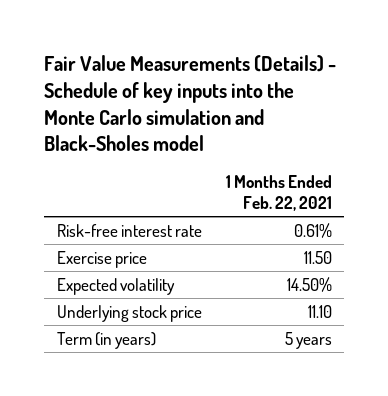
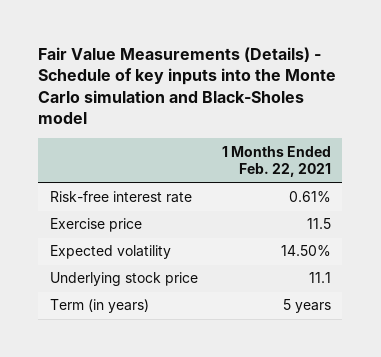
- Exercise price | 11.50
+ Exercise price | 11.5
- Underlying stock price | 11.10
+ Underlying stock price | 11.1

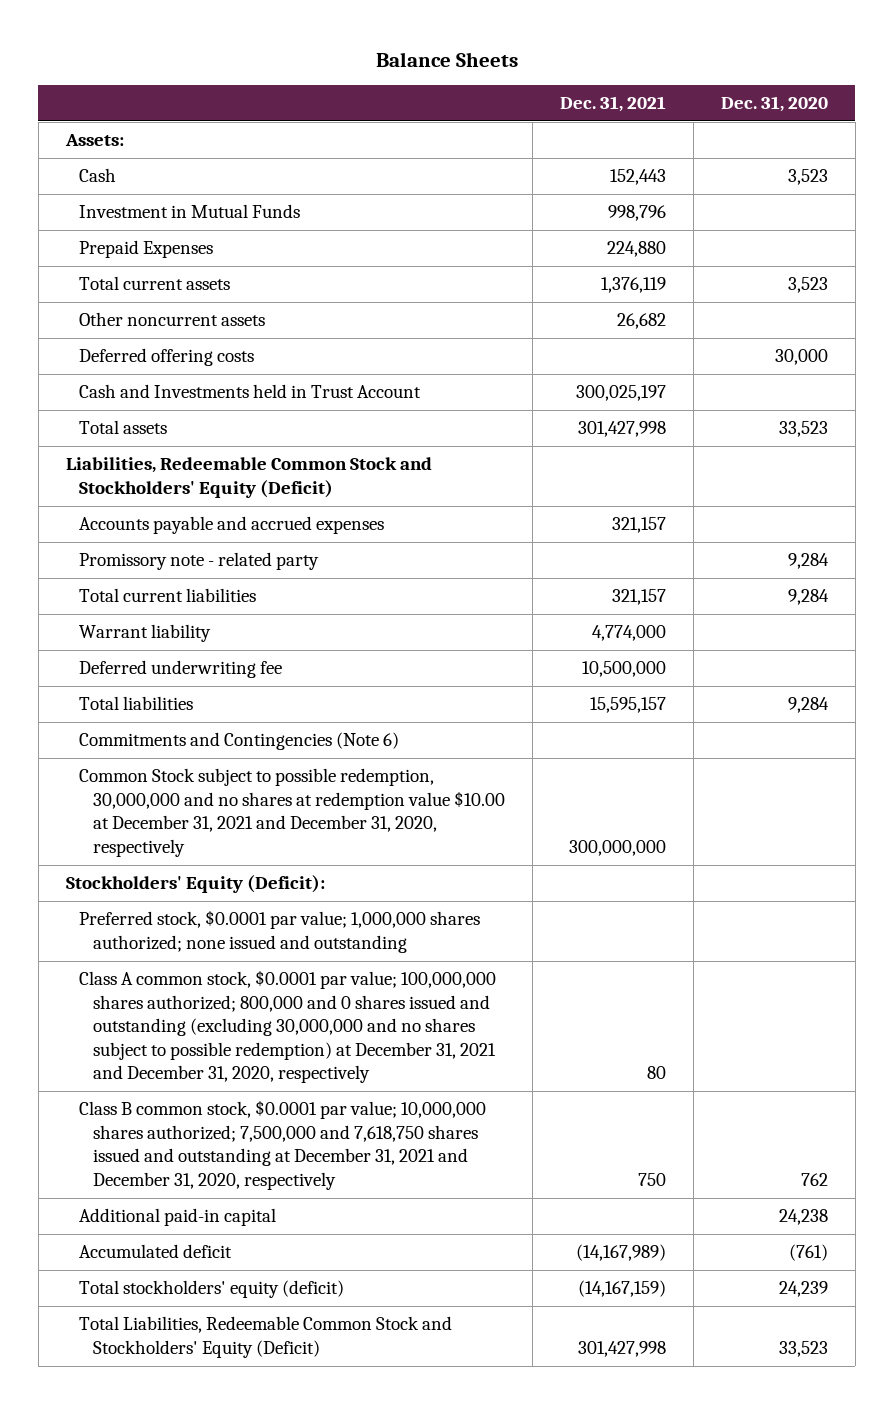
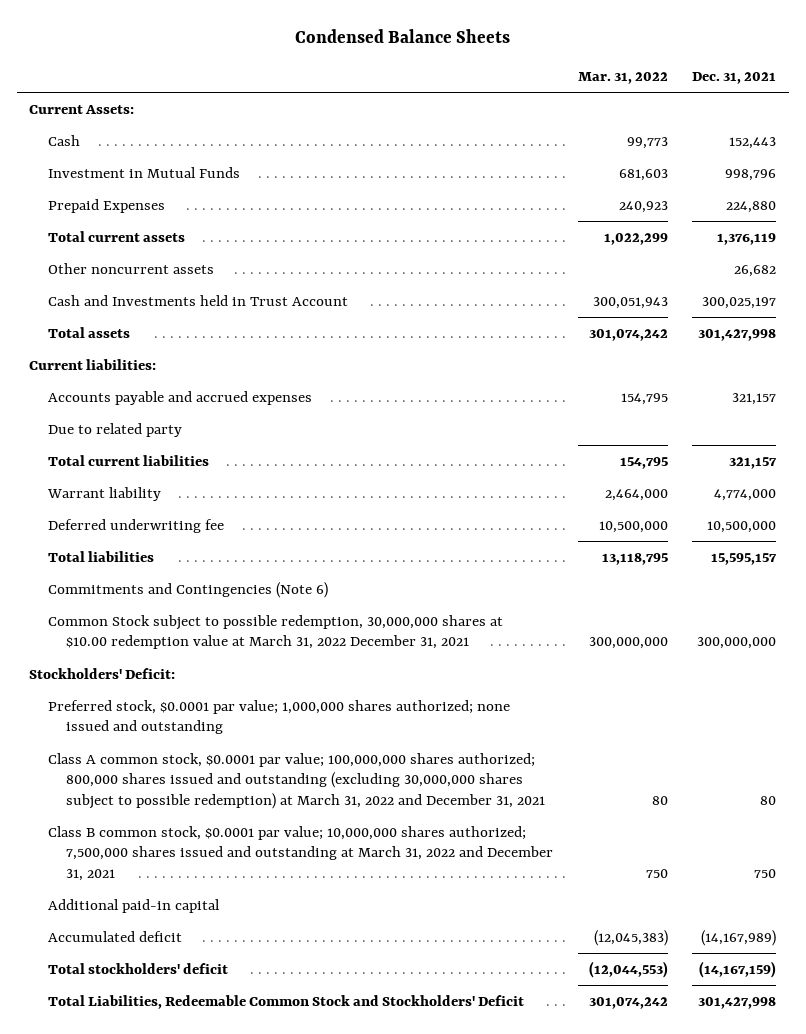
- Balance Sheets
+ Condensed Balance Sheets
- | Dec. 31, 2021 | Dec. 31, 2020
+ | Mar. 31, 2022 | Dec. 31, 2021
- Assets:
+ Current Assets:
- Deferred offering costs | | 30,000
- Liabilities, Redeemable Common Stock and Stockholders' Equity (Deficit)
+ Current liabilities:
- Promissory note - related party | | 9,284
+ Due to related party
- Common Stock subject to possible redemption, 30,000,000 and no shares at redemption value $10.00 at December 31, 2021 and December 31, 2020, respectively | 300,000,000 |
- Stockholders' Equity (Deficit):
+ Common Stock subject to possible redemption, 30,000,000 shares at $10.00 redemption value at March 31, 2022 December 31, 2021 | 300,000,000 | 300,000,000
+ Stockholders' Deficit:
- Class A common stock, $0.0001 par value; 100,000,000 shares authorized; 800,000 and 0 shares issued and outstanding (excluding 30,000,000 and no shares subject to possible redemption) at December 31, 2021 and December 31, 2020, respectively | 80 |
- Class B common stock, $0.0001 par value; 10,000,000 shares authorized; 7,500,000 and 7,618,750 shares issued and outstanding at December 31, 2021 and December 31, 2020, respectively | 750 | 762
+ Class A common stock, $0.0001 par value; 100,000,000 shares authorized; 800,000 shares issued and outstanding (excluding 30,000,000 shares subject to possible redemption) at March 31, 2022 and December 31, 2021 | 80 | 80
+ Class B common stock, $0.0001 par value; 10,000,000 shares authorized; 7,500,000 shares issued and outstanding at March 31, 2022 and December 31, 2021 | 750 | 750
- Total stockholders' equity (deficit) | (14,167,159) | 24,239
- Total Liabilities, Redeemable Common Stock and Stockholders' Equity (Deficit) | 301,427,998 | 33,523
+ Total stockholders' deficit | (12,044,553) | (14,167,159)
+ Total Liabilities, Redeemable Common Stock and Stockholders' Deficit | 301,074,242 | 301,427,998

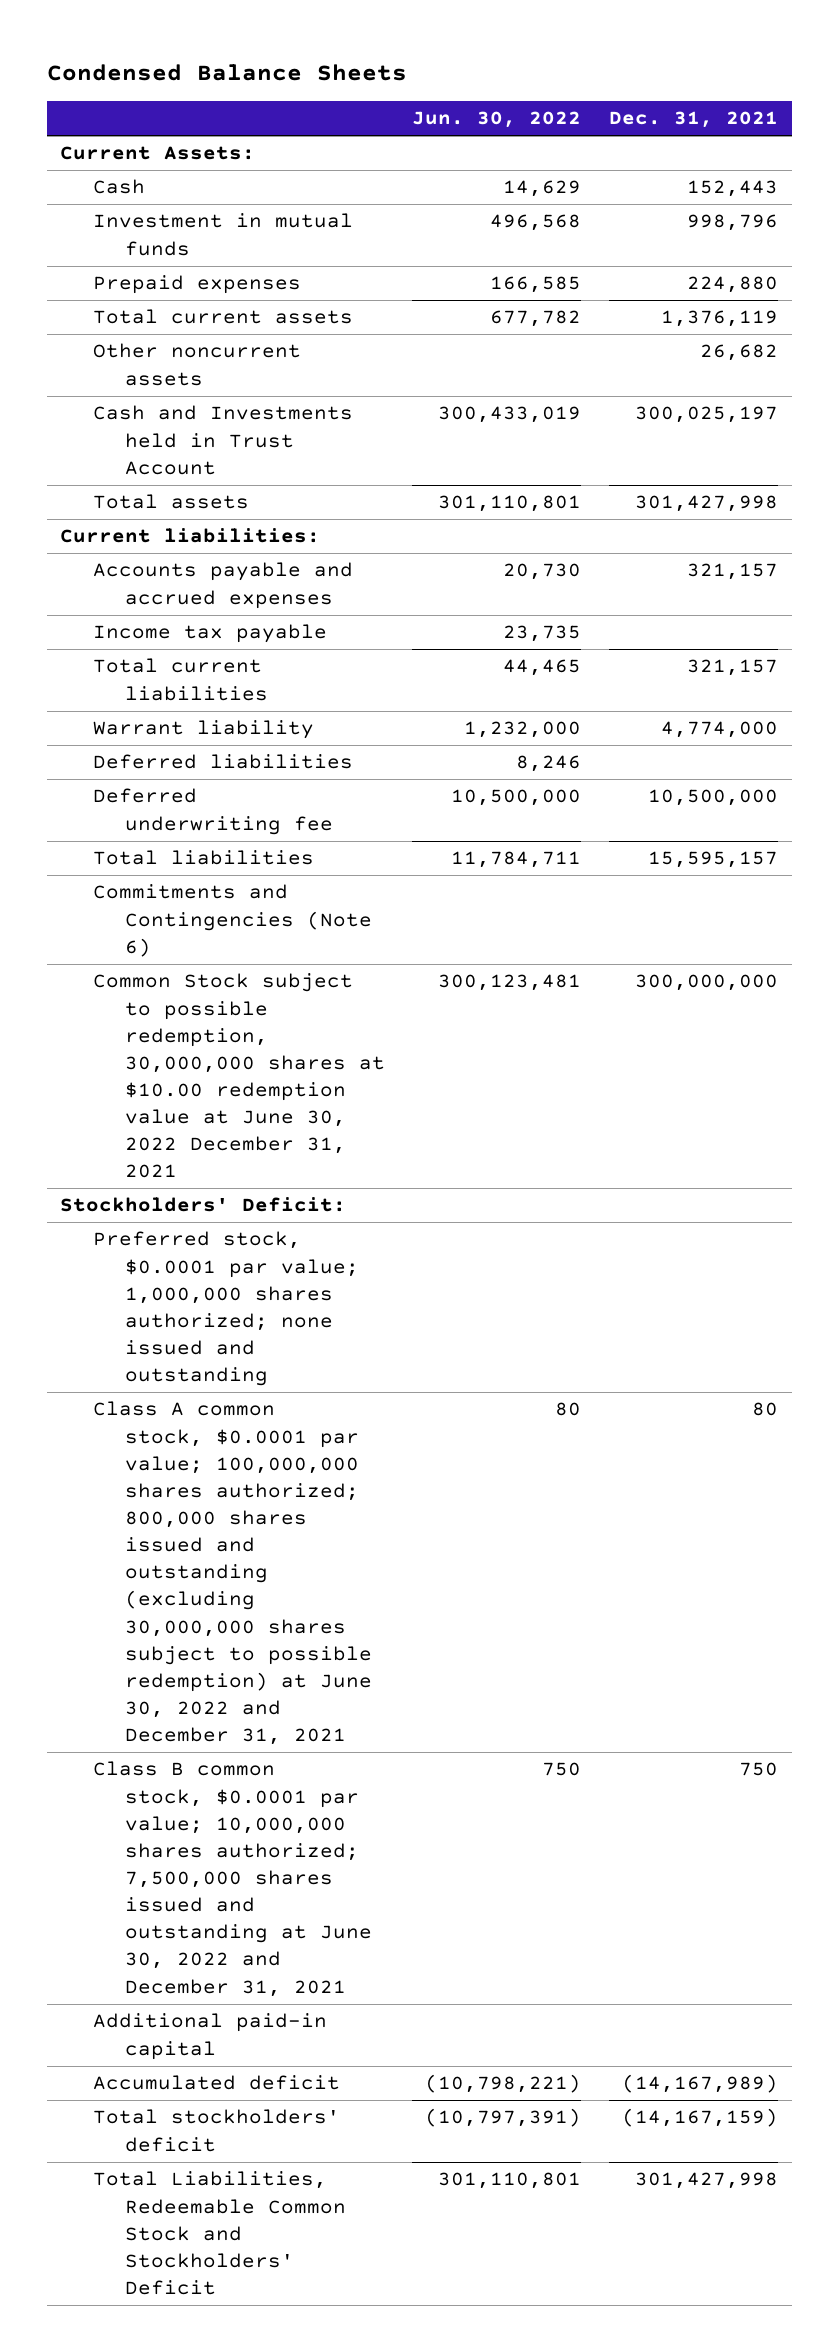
- | Mar. 31, 2022 | Dec. 31, 2021
+ | Jun. 30, 2022 | Dec. 31, 2021
- Investment in Mutual Funds | 681,603 | 998,796
- Prepaid Expenses | 240,923 | 224,880
+ Investment in mutual funds | 496,568 | 998,796
+ Prepaid expenses | 166,585 | 224,880
- Due to related party
+ Income tax payable | 23,735 |
+ Deferred liabilities | 8,246 |
- Common Stock subject to possible redemption, 30,000,000 shares at $10.00 redemption value at March 31, 2022 December 31, 2021 | 300,000,000 | 300,000,000
+ Common Stock subject to possible redemption, 30,000,000 shares at $10.00 redemption value at June 30, 2022 December 31, 2021 | 300,123,481 | 300,000,000
- Class A common stock, $0.0001 par value; 100,000,000 shares authorized; 800,000 shares issued and outstanding (excluding 30,000,000 shares subject to possible redemption) at March 31, 2022 and December 31, 2021 | 80 | 80
- Class B common stock, $0.0001 par value; 10,000,000 shares authorized; 7,500,000 shares issued and outstanding at March 31, 2022 and December 31, 2021 | 750 | 750
+ Class A common stock, $0.0001 par value; 100,000,000 shares authorized; 800,000 shares issued and outstanding (excluding 30,000,000 shares subject to possible redemption) at June 30, 2022 and December 31, 2021 | 80 | 80
+ Class B common stock, $0.0001 par value; 10,000,000 shares authorized; 7,500,000 shares issued and outstanding at June 30, 2022 and December 31, 2021 | 750 | 750

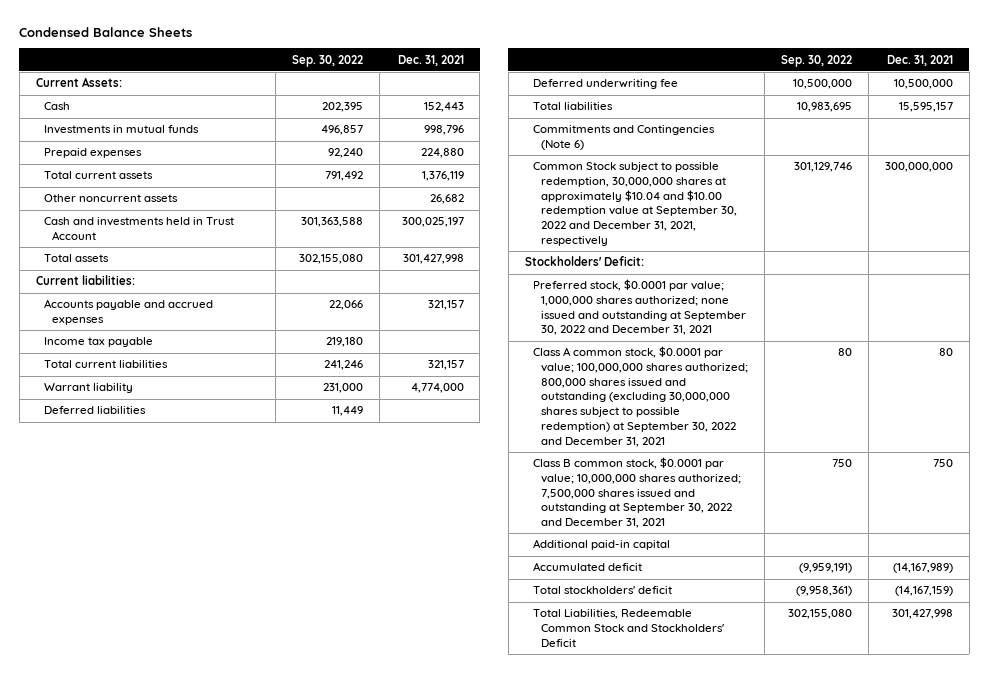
- | Jun. 30, 2022 | Dec. 31, 2021
+ | Sep. 30, 2022 | Dec. 31, 2021
- Investment in mutual funds | 496,568 | 998,796
+ Investments in mutual funds | 496,857 | 998,796
- Cash and Investments held in Trust Account | 300,433,019 | 300,025,197
+ Cash and investments held in Trust Account | 301,363,588 | 300,025,197
- Common Stock subject to possible redemption, 30,000,000 shares at $10.00 redemption value at June 30, 2022 December 31, 2021 | 300,123,481 | 300,000,000
+ Common Stock subject to possible redemption, 30,000,000 shares at approximately $10.04 and $10.00 redemption value at September 30, 2022 and December 31, 2021, respectively | 301,129,746 | 300,000,000
- Preferred stock, $0.0001 par value; 1,000,000 shares authorized; none issued and outstanding
- Class A common stock, $0.0001 par value; 100,000,000 shares authorized; 800,000 shares issued and outstanding (excluding 30,000,000 shares subject to possible redemption) at June 30, 2022 and December 31, 2021 | 80 | 80
- Class B common stock, $0.0001 par value; 10,000,000 shares authorized; 7,500,000 shares issued and outstanding at June 30, 2022 and December 31, 2021 | 750 | 750
+ Preferred stock, $0.0001 par value; 1,000,000 shares authorized; none issued and outstanding at September 30, 2022 and December 31, 2021
+ Class A common stock, $0.0001 par value; 100,000,000 shares authorized; 800,000 shares issued and outstanding (excluding 30,000,000 shares subject to possible redemption) at September 30, 2022 and December 31, 2021 | 80 | 80
+ Class B common stock, $0.0001 par value; 10,000,000 shares authorized; 7,500,000 shares issued and outstanding at September 30, 2022 and December 31, 2021 | 750 | 750

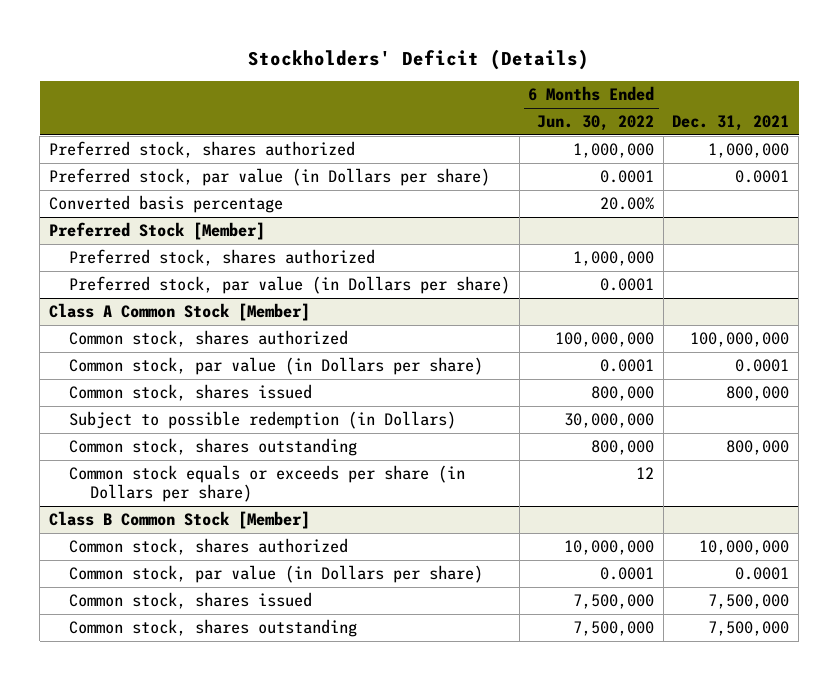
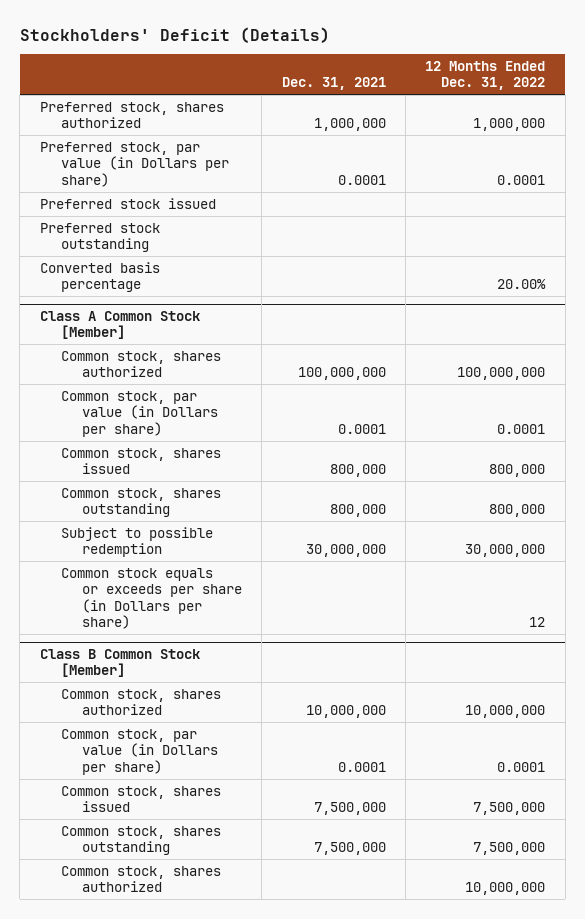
- | 6 Months Ended Jun. 30, 2022 | Dec. 31, 2021
+ | Dec. 31, 2021 | 12 Months Ended Dec. 31, 2022
+ Preferred stock issued
+ Preferred stock outstanding
- Preferred Stock [Member]
- Preferred stock, shares authorized | 1,000,000 |
- Preferred stock, par value (in Dollars per share) | 0.0001 |
@ Class A Common Stock [Member]
- Subject to possible redemption (in Dollars) | 30,000,000 |
+ Subject to possible redemption | 30,000,000 | 30,000,000
@ Class B Common Stock [Member]
+ Common stock, shares authorized | | 10,000,000

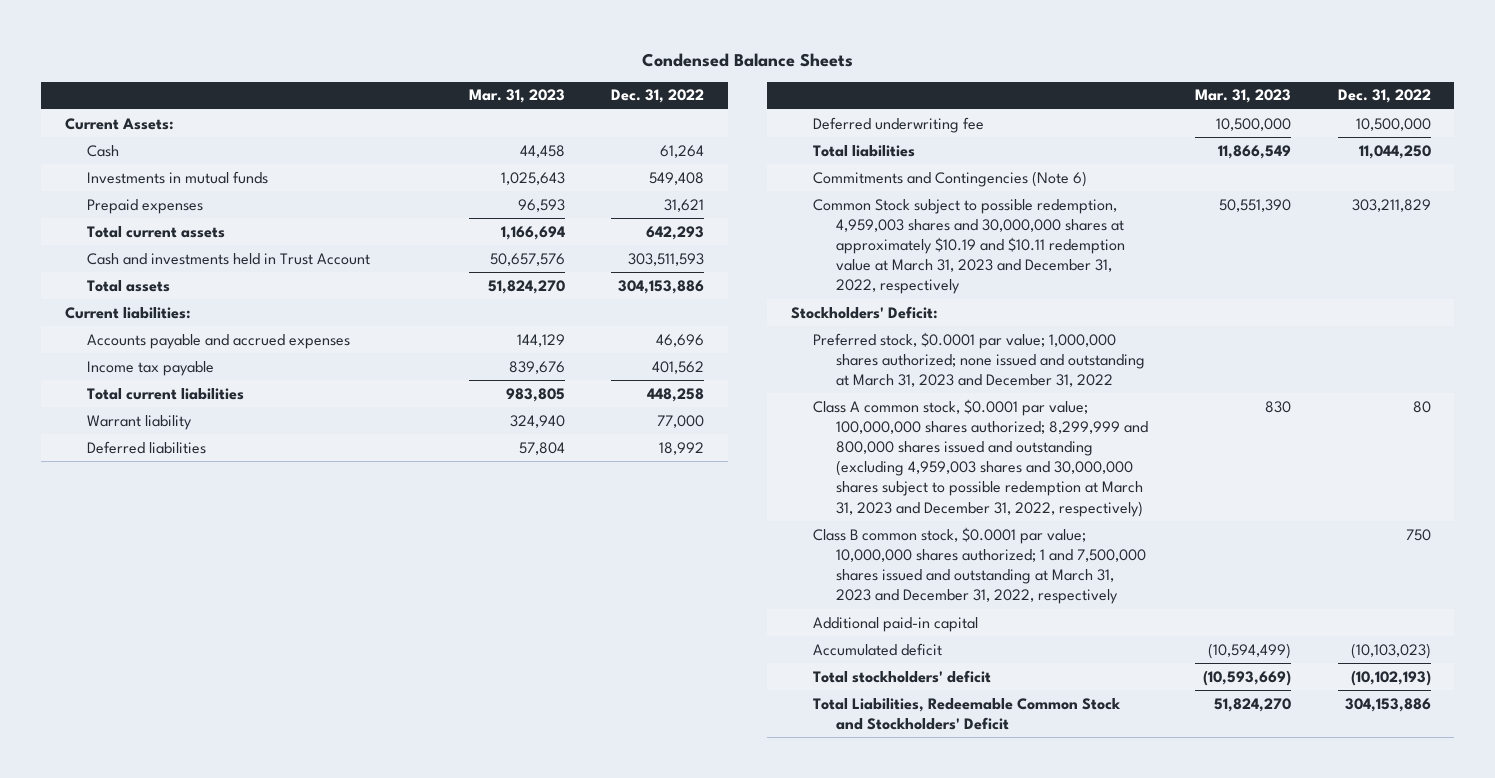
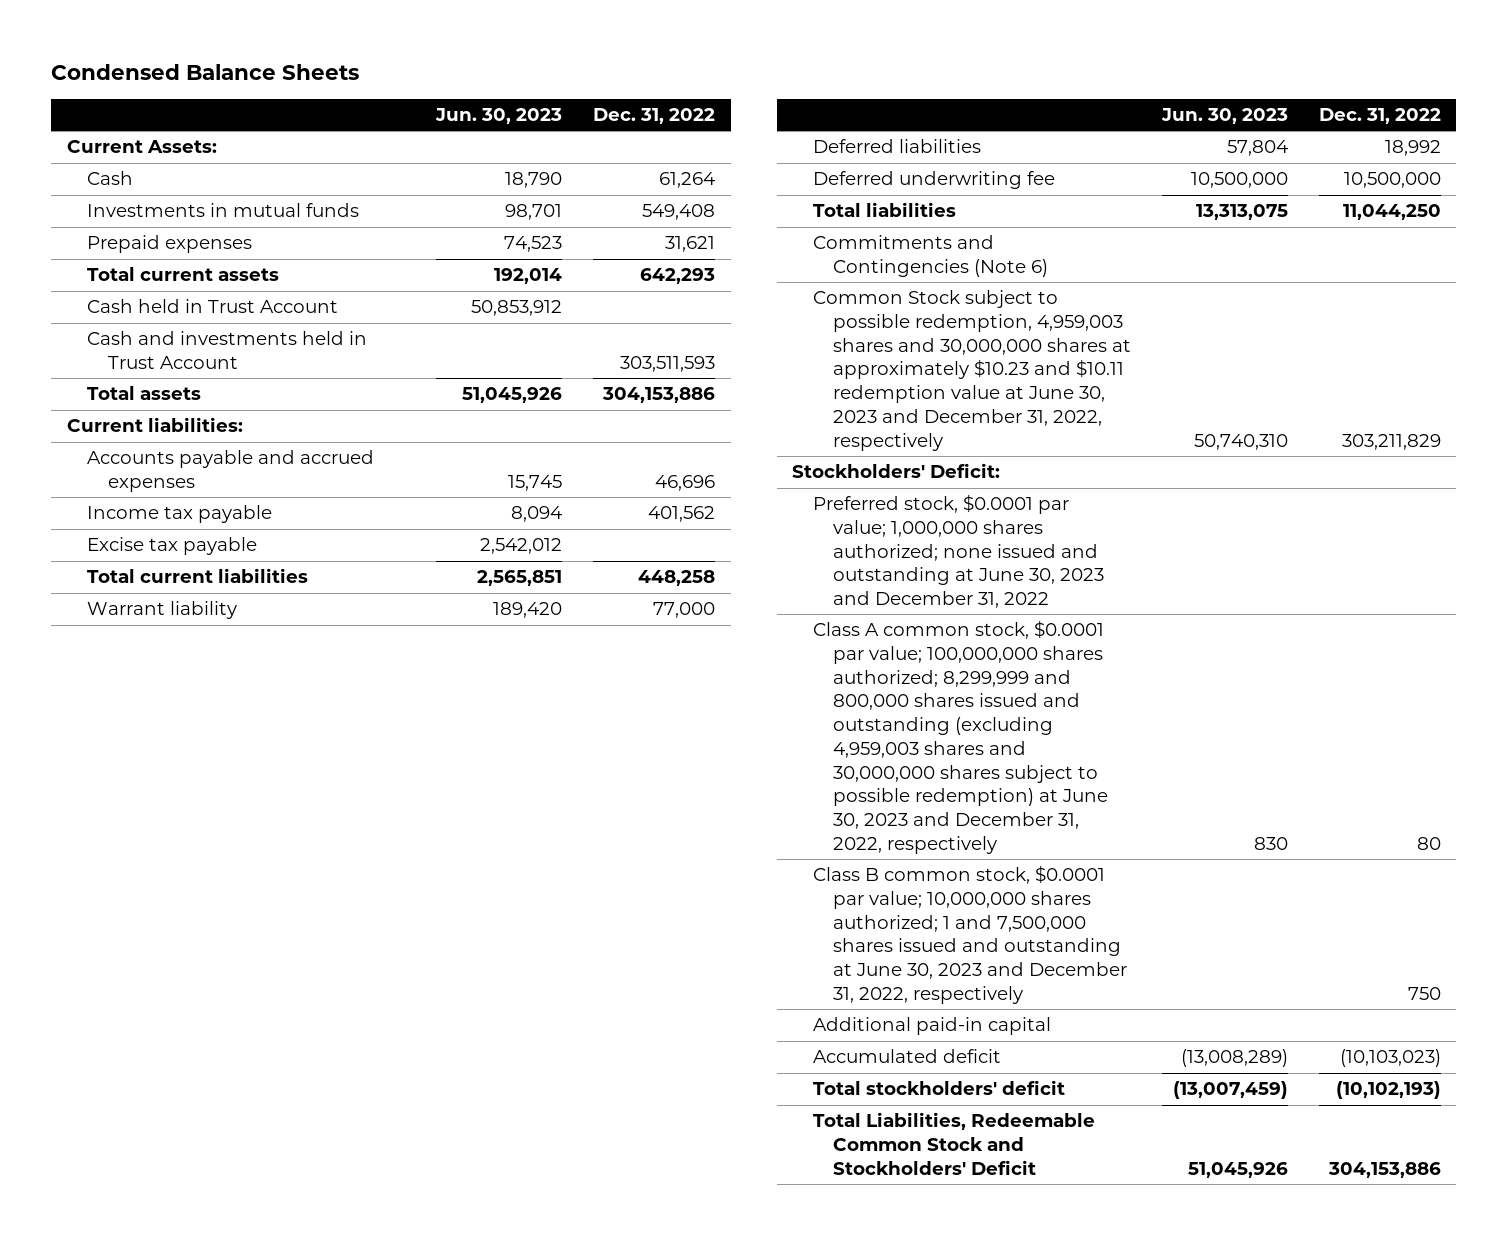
- | Mar. 31, 2023 | Dec. 31, 2022
+ | Jun. 30, 2023 | Dec. 31, 2022
+ Cash held in Trust Account | 50,853,912 |
+ Excise tax payable | 2,542,012 |
- Common Stock subject to possible redemption, 4,959,003 shares and 30,000,000 shares at approximately $10.19 and $10.11 redemption value at March 31, 2023 and December 31, 2022, respectively | 50,551,390 | 303,211,829
+ Common Stock subject to possible redemption, 4,959,003 shares and 30,000,000 shares at approximately $10.23 and $10.11 redemption value at June 30, 2023 and December 31, 2022, respectively | 50,740,310 | 303,211,829
- Preferred stock, $0.0001 par value; 1,000,000 shares authorized; none issued and outstanding at March 31, 2023 and December 31, 2022
- Class A common stock, $0.0001 par value; 100,000,000 shares authorized; 8,299,999 and 800,000 shares issued and outstanding (excluding 4,959,003 shares and 30,000,000 shares subject to possible redemption at March 31, 2023 and December 31, 2022, respectively) | 830 | 80
- Class B common stock, $0.0001 par value; 10,000,000 shares authorized; 1 and 7,500,000 shares issued and outstanding at March 31, 2023 and December 31, 2022, respectively | | 750
+ Preferred stock, $0.0001 par value; 1,000,000 shares authorized; none issued and outstanding at June 30, 2023 and December 31, 2022
+ Class A common stock, $0.0001 par value; 100,000,000 shares authorized; 8,299,999 and 800,000 shares issued and outstanding (excluding 4,959,003 shares and 30,000,000 shares subject to possible redemption) at June 30, 2023 and December 31, 2022, respectively | 830 | 80
+ Class B common stock, $0.0001 par value; 10,000,000 shares authorized; 1 and 7,500,000 shares issued and outstanding at June 30, 2023 and December 31, 2022, respectively | | 750

